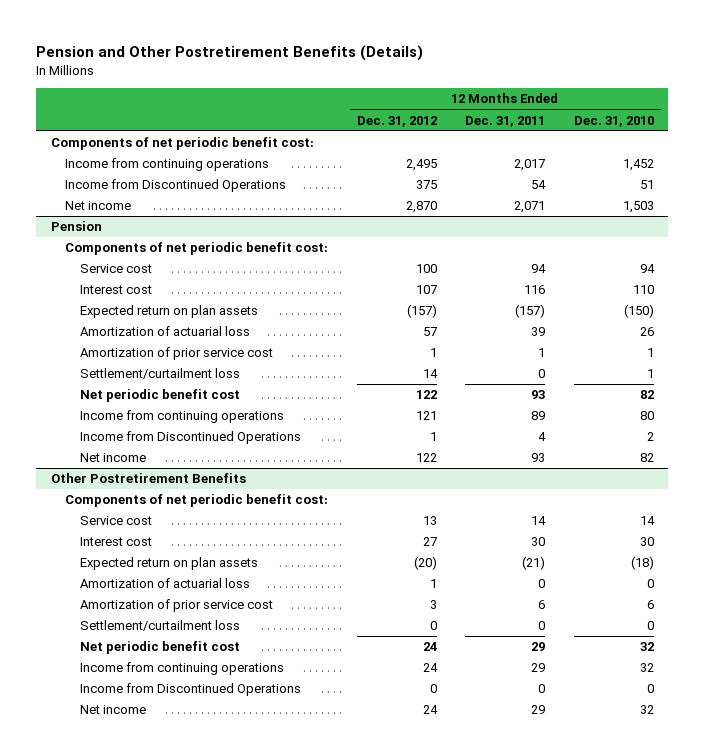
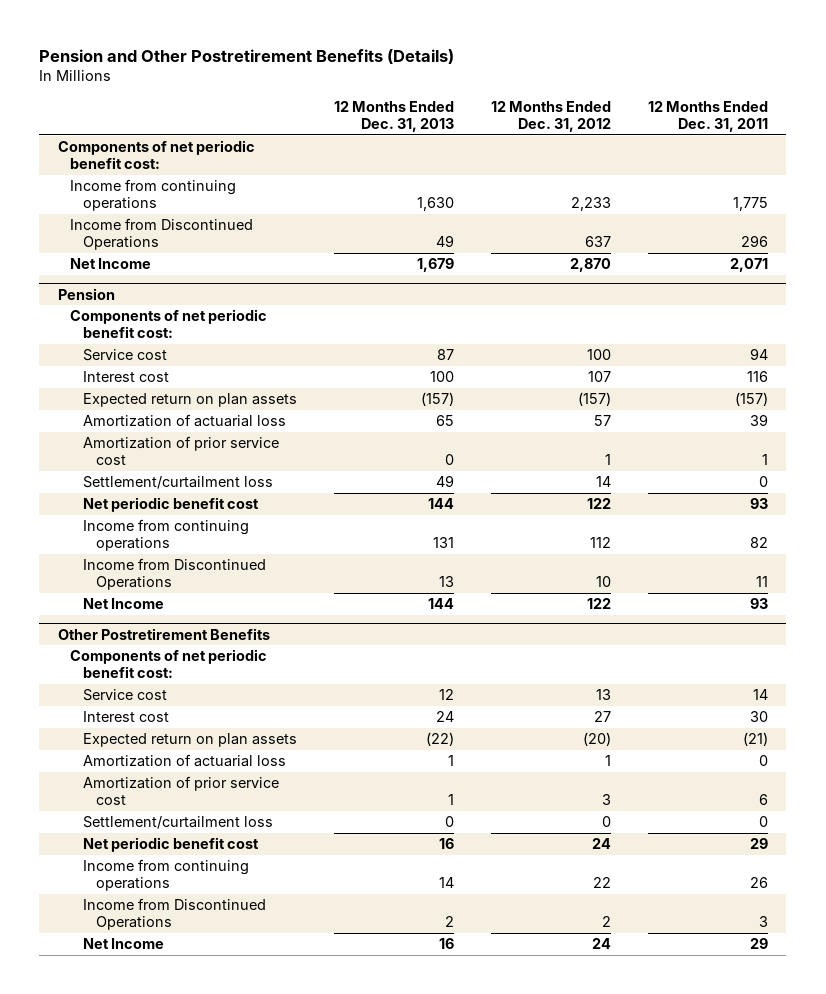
- | 12 Months Ended Dec. 31, 2012 | 12 Months Ended Dec. 31, 2011 | 12 Months Ended Dec. 31, 2010
+ | 12 Months Ended Dec. 31, 2013 | 12 Months Ended Dec. 31, 2012 | 12 Months Ended Dec. 31, 2011
- Income from continuing operations | 2,495 | 2,017 | 1,452
- Income from Discontinued Operations | 375 | 54 | 51
- Net income | 2,870 | 2,071 | 1,503
+ Income from continuing operations | 1,630 | 2,233 | 1,775
+ Income from Discontinued Operations | 49 | 637 | 296
+ Net Income | 1,679 | 2,870 | 2,071
@ Pension
- Income from continuing operations | 121 | 89 | 80
- Income from Discontinued Operations | 1 | 4 | 2
- Net income | 122 | 93 | 82
+ Income from continuing operations | 131 | 112 | 82
+ Income from Discontinued Operations | 13 | 10 | 11
+ Net Income | 144 | 122 | 93
@ Other Postretirement Benefits
- Income from continuing operations | 24 | 29 | 32
- Income from Discontinued Operations | 0 | 0 | 0
- Net income | 24 | 29 | 32
+ Income from continuing operations | 14 | 22 | 26
+ Income from Discontinued Operations | 2 | 2 | 3
+ Net Income | 16 | 24 | 29

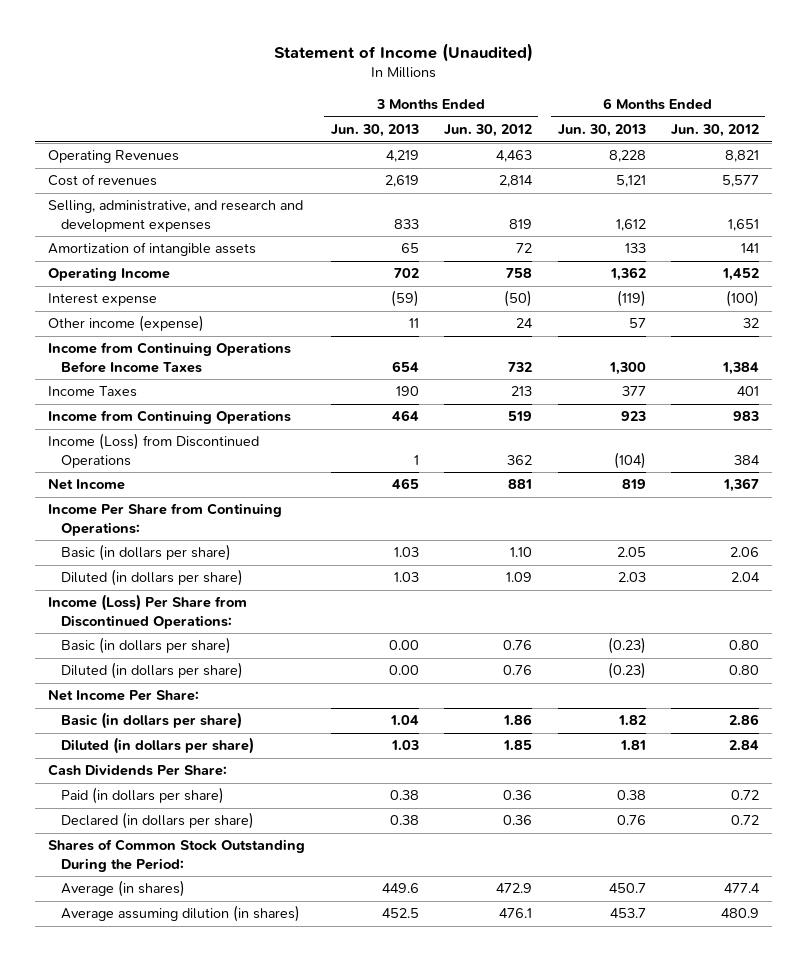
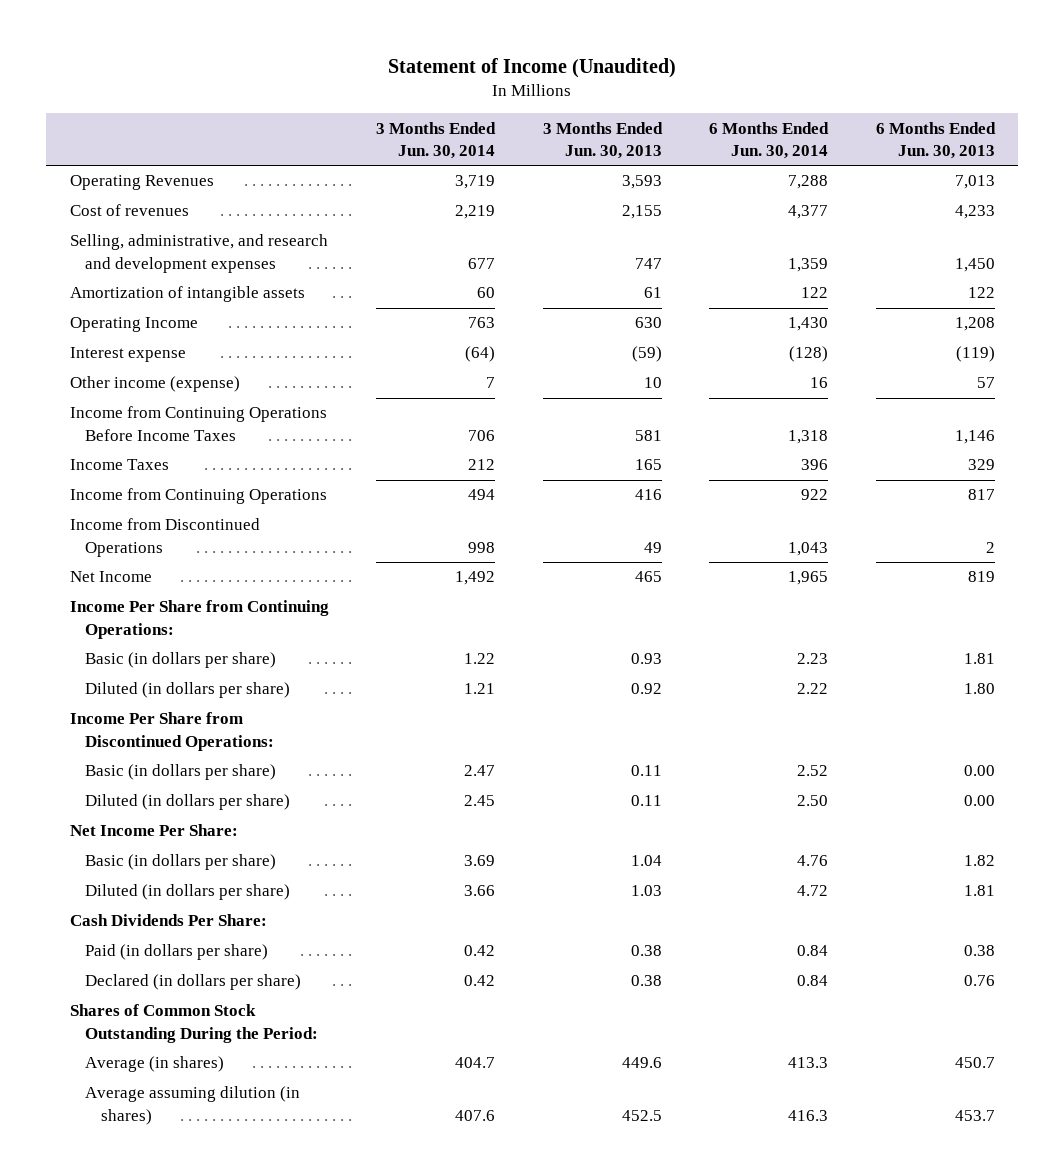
- | 3 Months Ended Jun. 30, 2013 | 3 Months Ended Jun. 30, 2012 | 6 Months Ended Jun. 30, 2013 | 6 Months Ended Jun. 30, 2012
+ | 3 Months Ended Jun. 30, 2014 | 3 Months Ended Jun. 30, 2013 | 6 Months Ended Jun. 30, 2014 | 6 Months Ended Jun. 30, 2013
- Operating Revenues | 4,219 | 4,463 | 8,228 | 8,821
- Cost of revenues | 2,619 | 2,814 | 5,121 | 5,577
- Selling, administrative, and research and development expenses | 833 | 819 | 1,612 | 1,651
- Amortization of intangible assets | 65 | 72 | 133 | 141
- Operating Income | 702 | 758 | 1,362 | 1,452
+ Operating Revenues | 3,719 | 3,593 | 7,288 | 7,013
+ Cost of revenues | 2,219 | 2,155 | 4,377 | 4,233
+ Selling, administrative, and research and development expenses | 677 | 747 | 1,359 | 1,450
+ Amortization of intangible assets | 60 | 61 | 122 | 122
+ Operating Income | 763 | 630 | 1,430 | 1,208
- Other income (expense) | 11 | 24 | 57 | 32
- Income from Continuing Operations Before Income Taxes | 654 | 732 | 1,300 | 1,384
- Income Taxes | 190 | 213 | 377 | 401
- Income from Continuing Operations | 464 | 519 | 923 | 983
- Income (Loss) from Discontinued Operations | 1 | 362 | (104) | 384
+ Other income (expense) | 7 | 10 | 16 | 57
+ Income from Continuing Operations Before Income Taxes | 706 | 581 | 1,318 | 1,146
+ Income Taxes | 212 | 165 | 396 | 329
+ Income from Continuing Operations | 494 | 416 | 922 | 817
+ Income from Discontinued Operations | 998 | 49 | 1,043 | 2
- Basic (in dollars per share) | 1.03 | 1.10 | 2.05 | 2.06
- Diluted (in dollars per share) | 1.03 | 1.09 | 2.03 | 2.04
- Income (Loss) Per Share from Discontinued Operations:
- Basic (in dollars per share) | 0.00 | 0.76 | (0.23) | 0.80
- Diluted (in dollars per share) | 0.00 | 0.76 | (0.23) | 0.80
+ Basic (in dollars per share) | 1.22 | 0.93 | 2.23 | 1.81
+ Diluted (in dollars per share) | 1.21 | 0.92 | 2.22 | 1.80
+ Income Per Share from Discontinued Operations:
+ Basic (in dollars per share) | 2.47 | 0.11 | 2.52 | 0.00
+ Diluted (in dollars per share) | 2.45 | 0.11 | 2.50 | 0.00

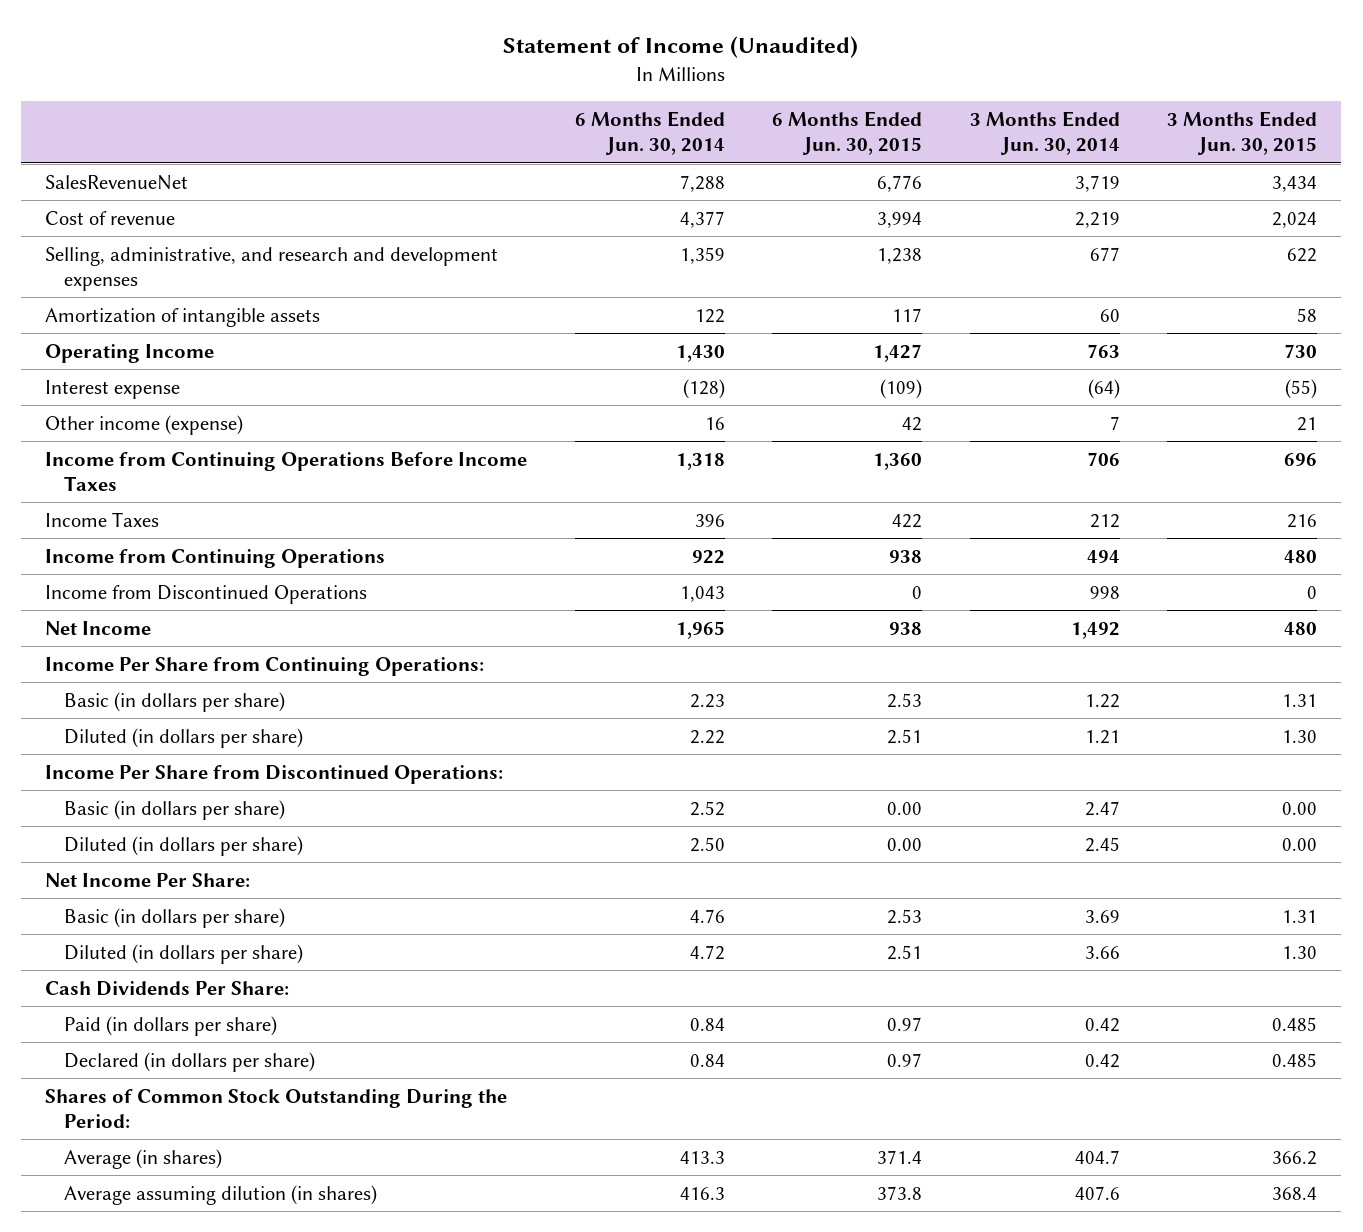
- | 3 Months Ended Jun. 30, 2014 | 3 Months Ended Jun. 30, 2013 | 6 Months Ended Jun. 30, 2014 | 6 Months Ended Jun. 30, 2013
+ | 6 Months Ended Jun. 30, 2014 | 6 Months Ended Jun. 30, 2015 | 3 Months Ended Jun. 30, 2014 | 3 Months Ended Jun. 30, 2015
- Operating Revenues | 3,719 | 3,593 | 7,288 | 7,013
- Cost of revenues | 2,219 | 2,155 | 4,377 | 4,233
+ SalesRevenueNet | 7,288 | 6,776 | 3,719 | 3,434
+ Cost of revenue | 4,377 | 3,994 | 2,219 | 2,024

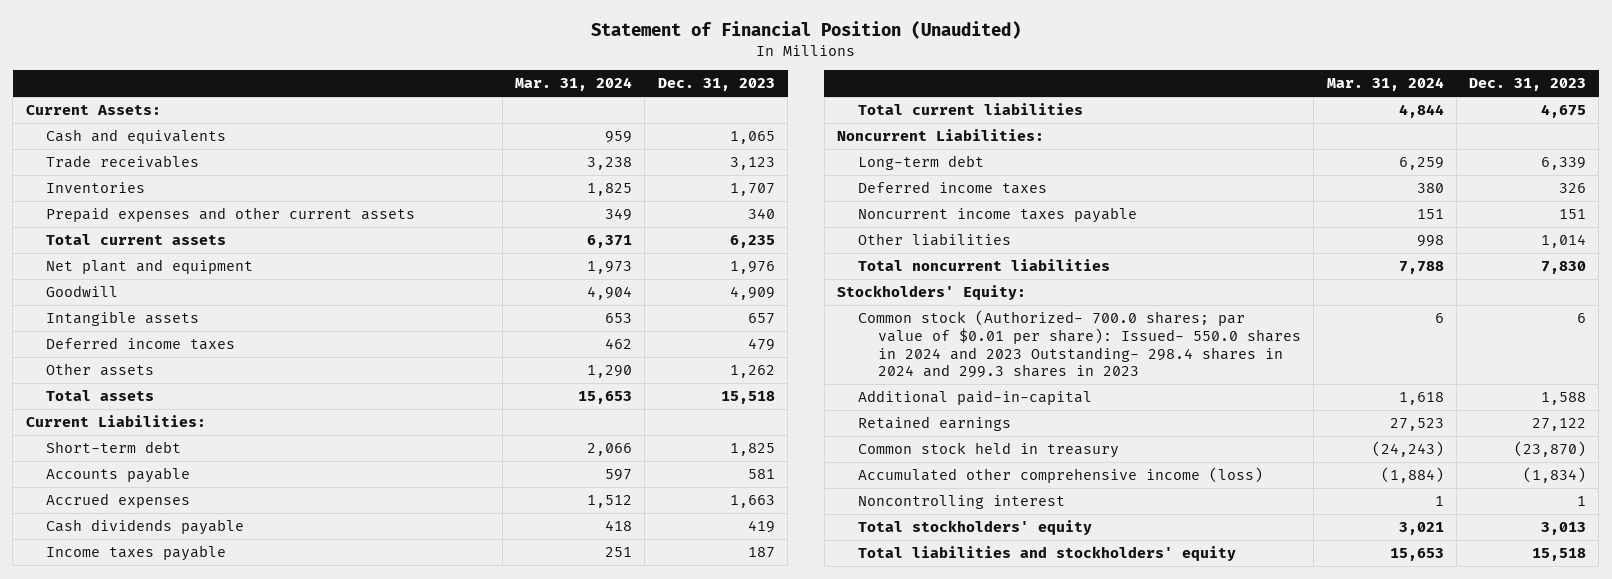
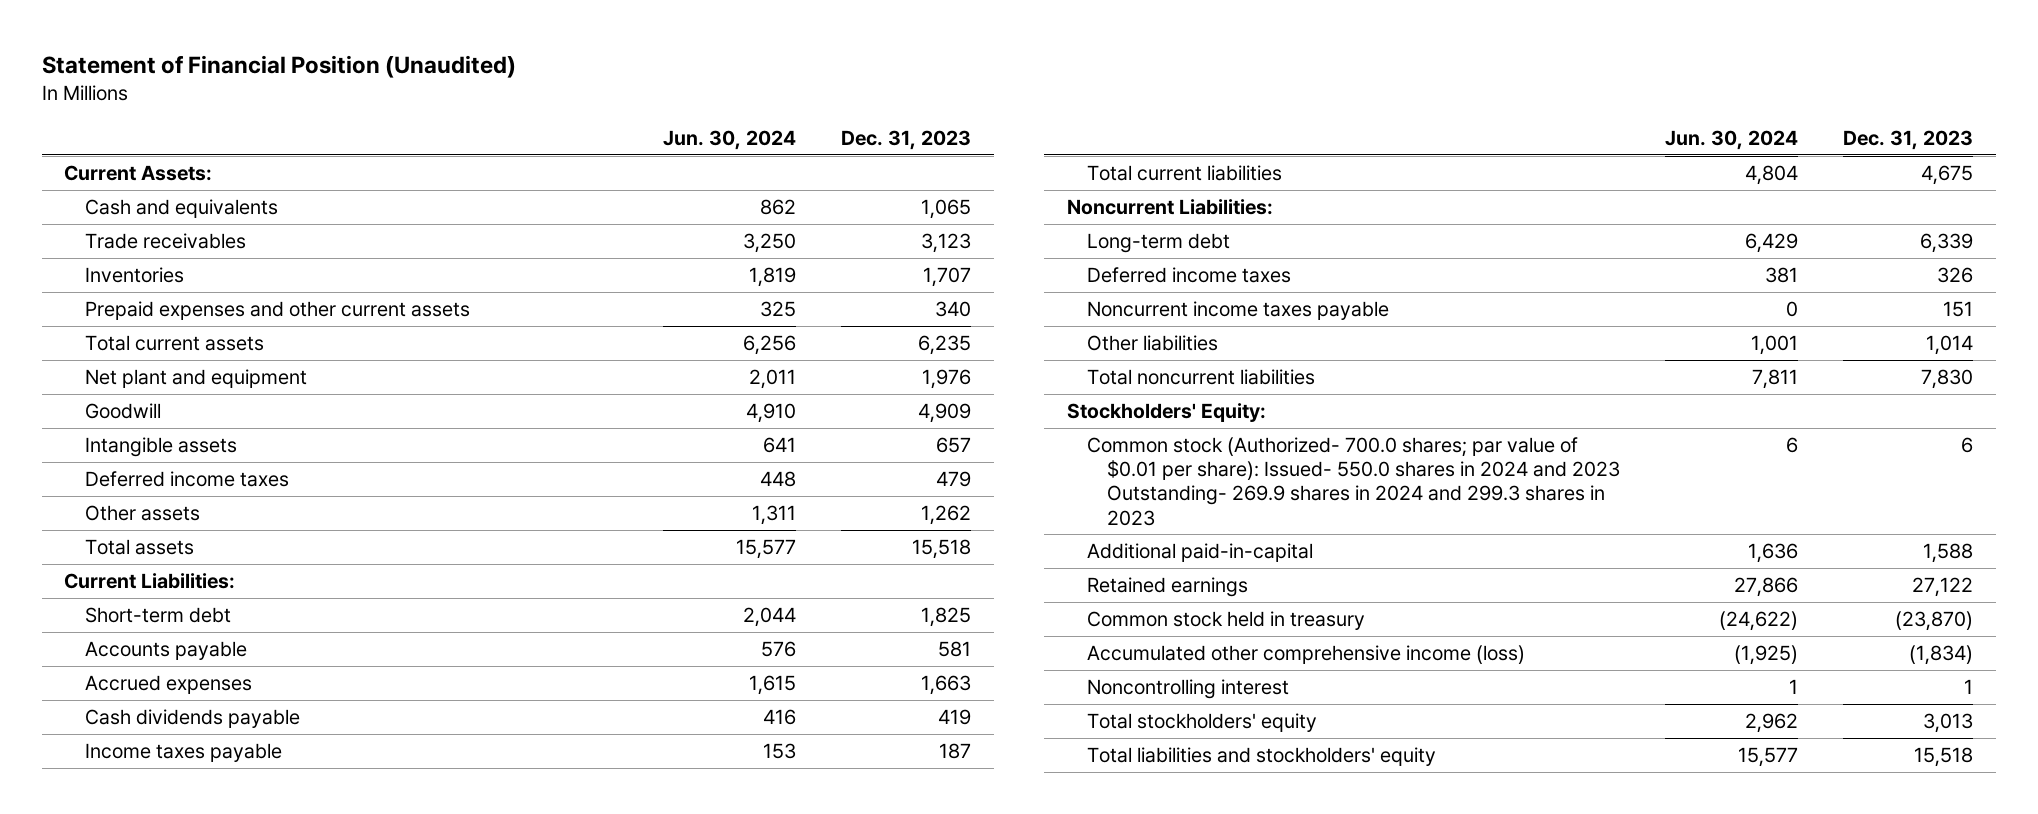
- | Mar. 31, 2024 | Dec. 31, 2023
+ | Jun. 30, 2024 | Dec. 31, 2023
- Common stock (Authorized- 700.0 shares; par value of $0.01 per share): Issued- 550.0 shares in 2024 and 2023 Outstanding- 298.4 shares in 2024 and 299.3 shares in 2023 | 6 | 6
+ Common stock (Authorized- 700.0 shares; par value of $0.01 per share): Issued- 550.0 shares in 2024 and 2023 Outstanding- 269.9 shares in 2024 and 299.3 shares in 2023 | 6 | 6

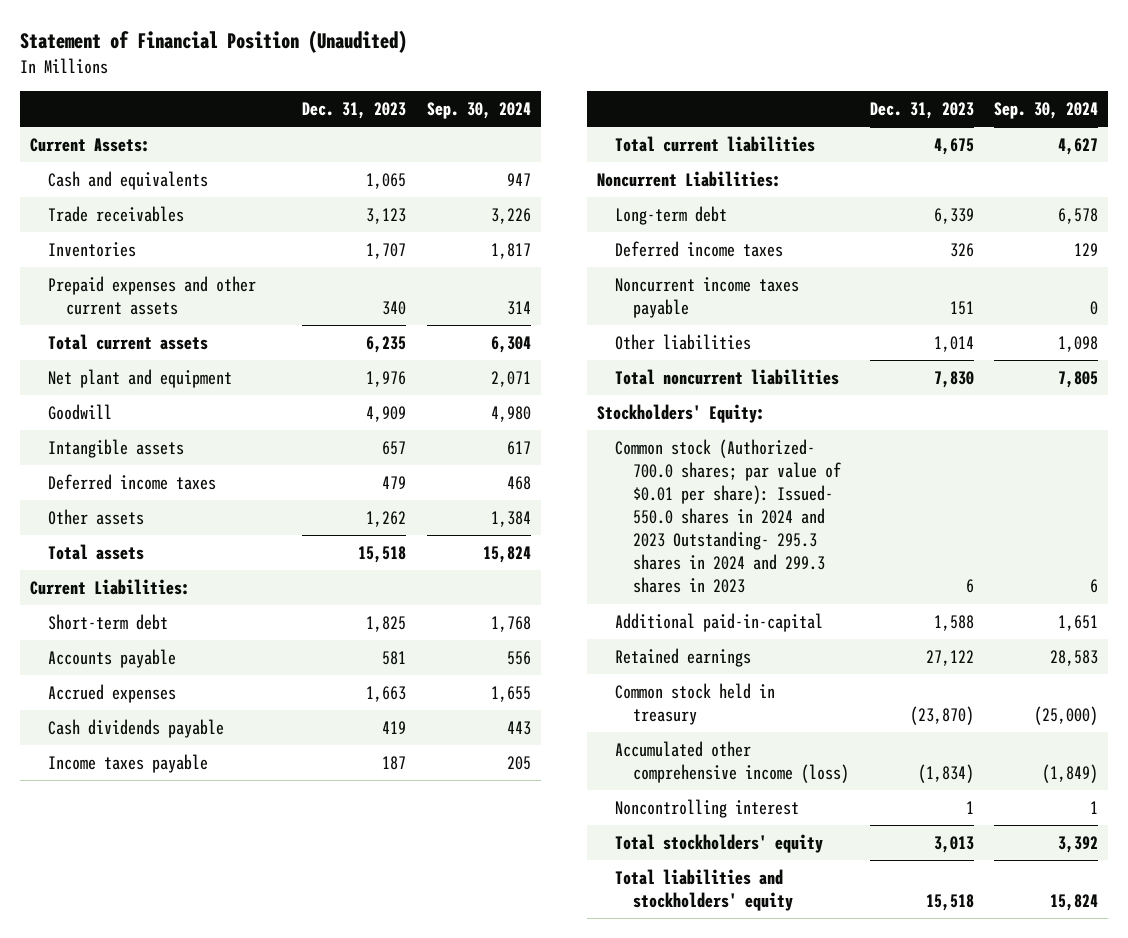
- | Jun. 30, 2024 | Dec. 31, 2023
+ | Dec. 31, 2023 | Sep. 30, 2024
- Common stock (Authorized- 700.0 shares; par value of $0.01 per share): Issued- 550.0 shares in 2024 and 2023 Outstanding- 269.9 shares in 2024 and 299.3 shares in 2023 | 6 | 6
+ Common stock (Authorized- 700.0 shares; par value of $0.01 per share): Issued- 550.0 shares in 2024 and 2023 Outstanding- 295.3 shares in 2024 and 299.3 shares in 2023 | 6 | 6

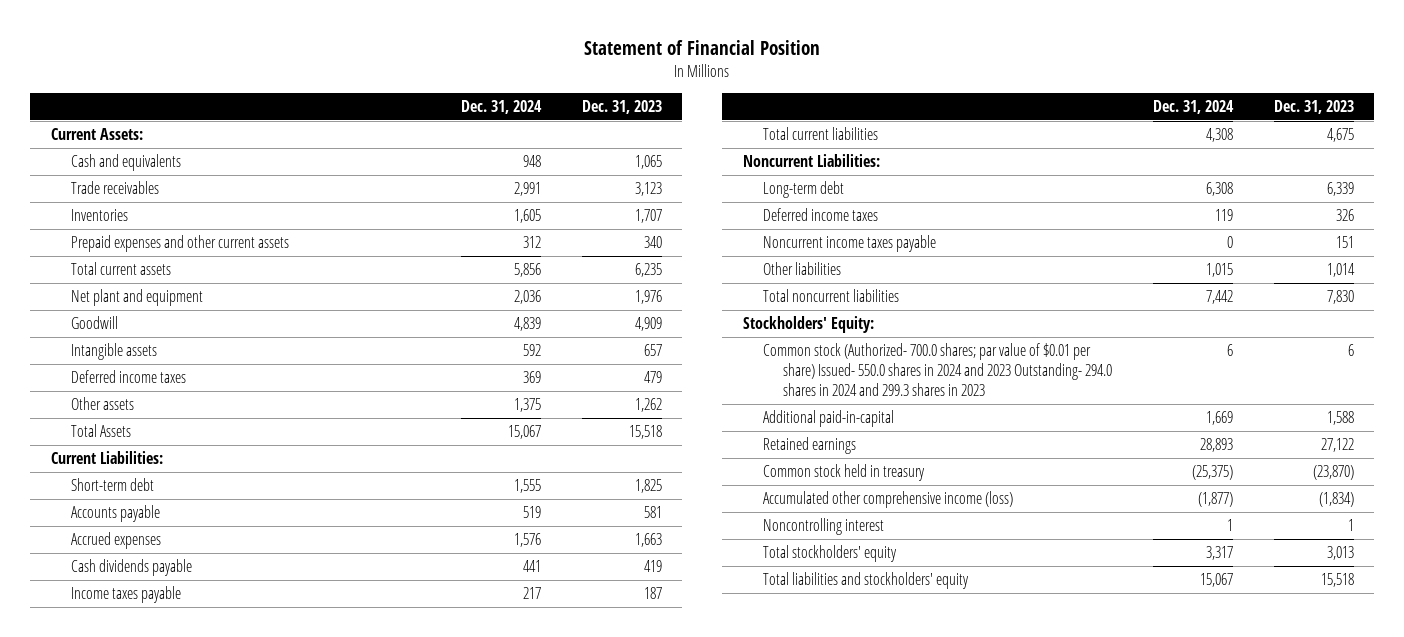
- Statement of Financial Position (Unaudited)
+ Statement of Financial Position
- | Dec. 31, 2023 | Sep. 30, 2024
+ | Dec. 31, 2024 | Dec. 31, 2023
- Total assets | 15,518 | 15,824
+ Total Assets | 15,067 | 15,518
- Common stock (Authorized- 700.0 shares; par value of $0.01 per share): Issued- 550.0 shares in 2024 and 2023 Outstanding- 295.3 shares in 2024 and 299.3 shares in 2023 | 6 | 6
+ Common stock (Authorized- 700.0 shares; par value of $0.01 per share) Issued- 550.0 shares in 2024 and 2023 Outstanding- 294.0 shares in 2024 and 299.3 shares in 2023 | 6 | 6

